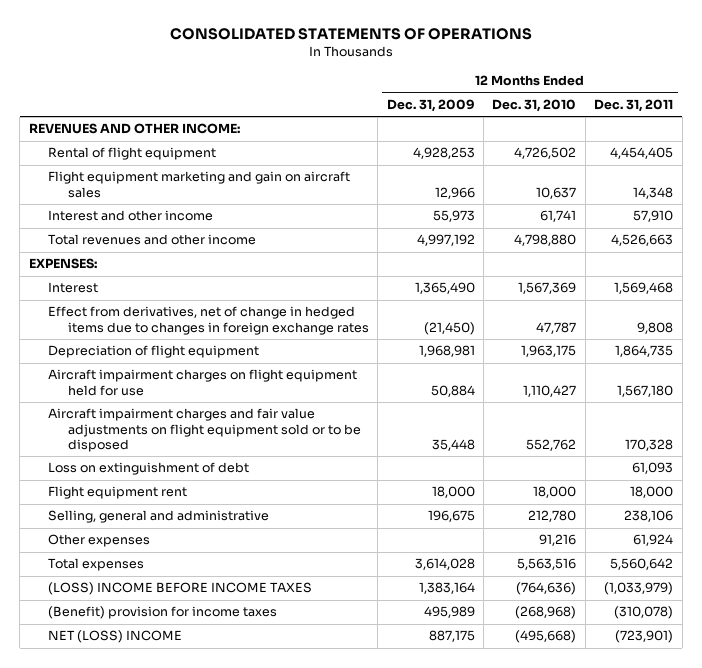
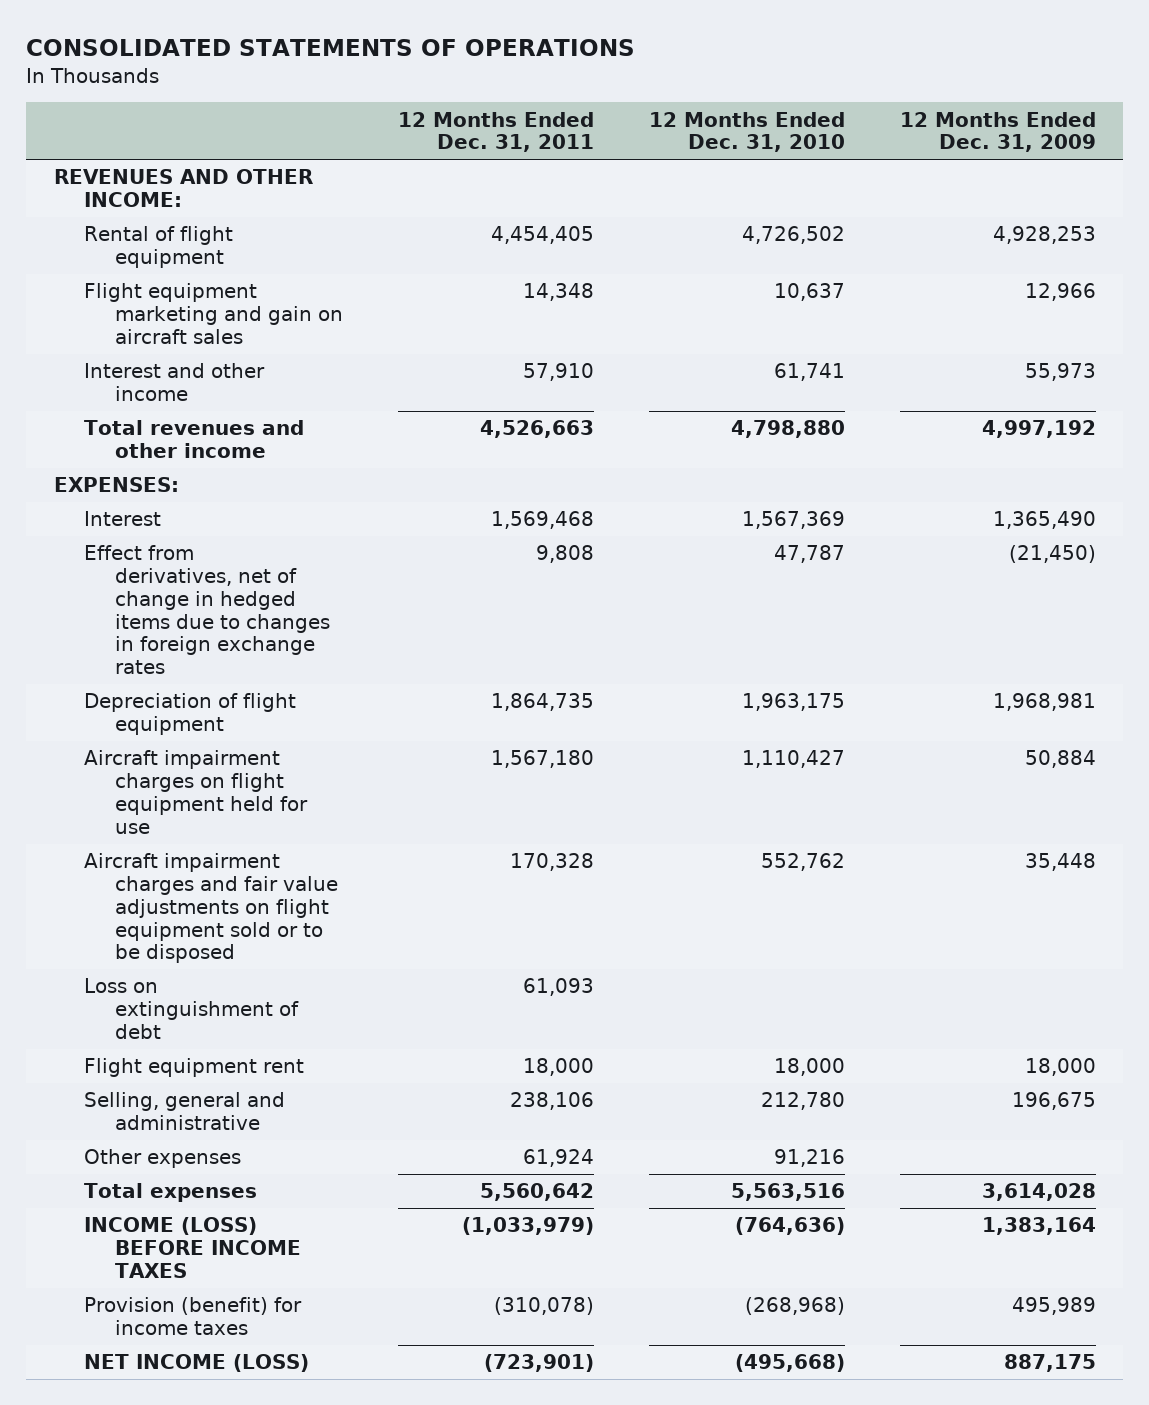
- | 12 Months Ended Dec. 31, 2009 | 12 Months Ended Dec. 31, 2010 | 12 Months Ended Dec. 31, 2011
+ | 12 Months Ended Dec. 31, 2011 | 12 Months Ended Dec. 31, 2010 | 12 Months Ended Dec. 31, 2009
- (LOSS) INCOME BEFORE INCOME TAXES | 1,383,164 | (764,636) | (1,033,979)
- (Benefit) provision for income taxes | 495,989 | (268,968) | (310,078)
- NET (LOSS) INCOME | 887,175 | (495,668) | (723,901)
+ INCOME (LOSS) BEFORE INCOME TAXES | (1,033,979) | (764,636) | 1,383,164
+ Provision (benefit) for income taxes | (310,078) | (268,968) | 495,989
+ NET INCOME (LOSS) | (723,901) | (495,668) | 887,175

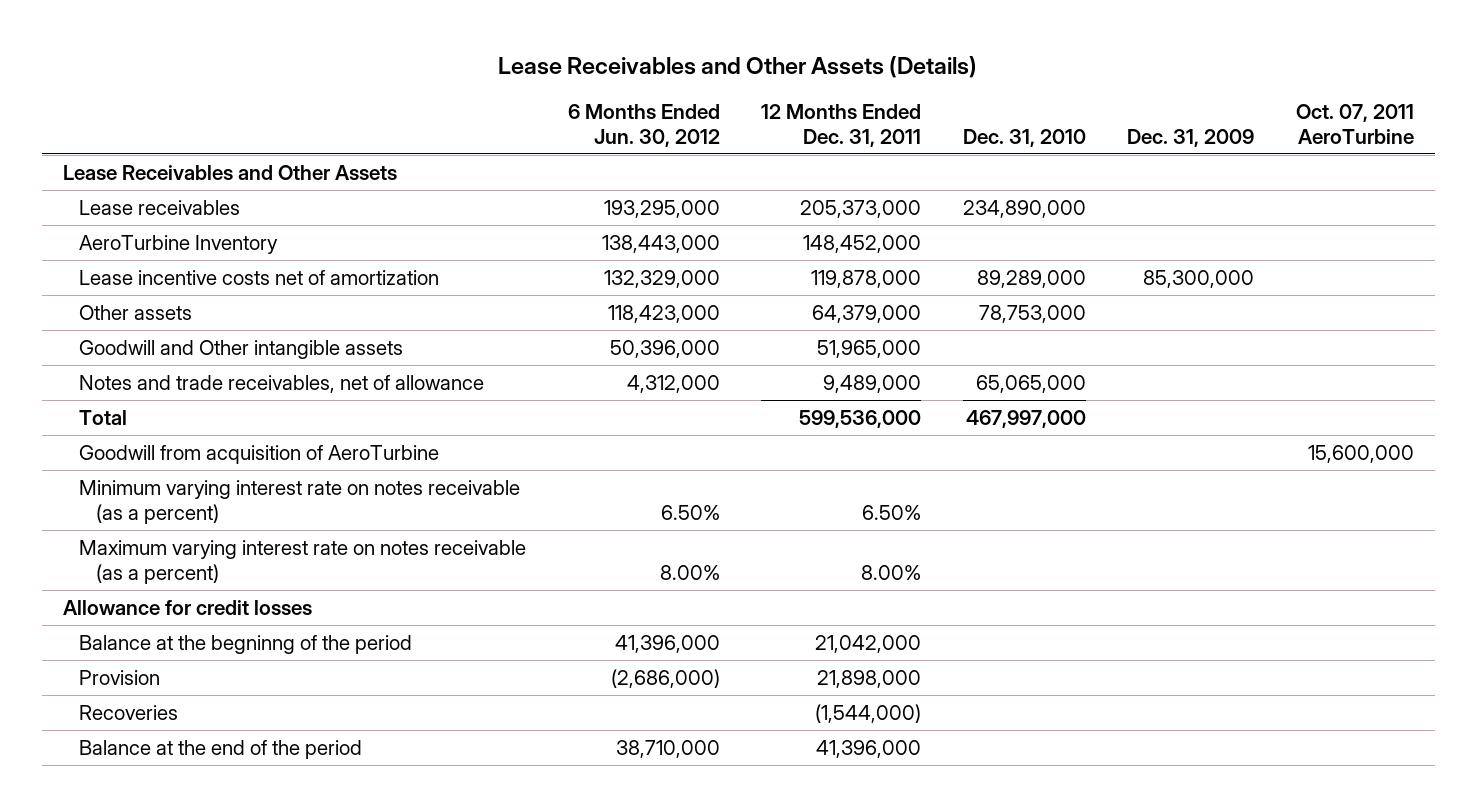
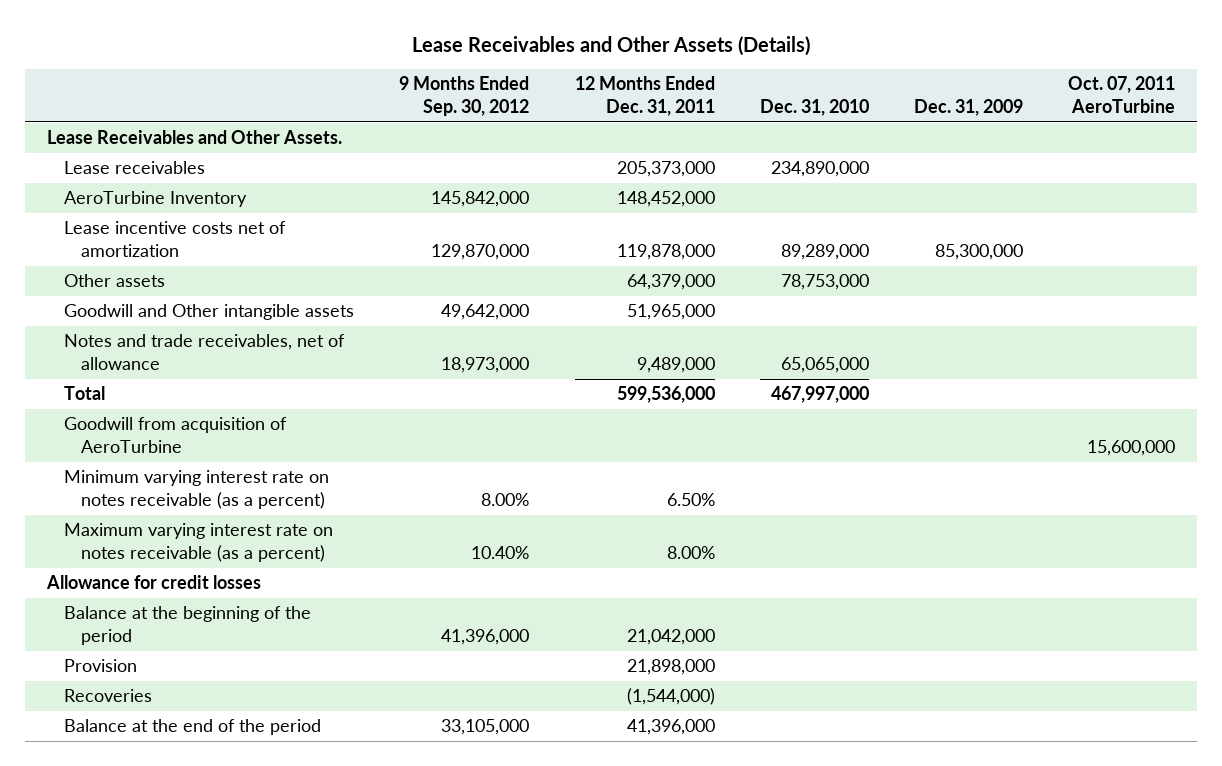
- | 6 Months Ended Jun. 30, 2012 | 12 Months Ended Dec. 31, 2011 | Dec. 31, 2010 | Dec. 31, 2009 | Oct. 07, 2011 AeroTurbine
+ | 9 Months Ended Sep. 30, 2012 | 12 Months Ended Dec. 31, 2011 | Dec. 31, 2010 | Dec. 31, 2009 | Oct. 07, 2011 AeroTurbine
- Lease Receivables and Other Assets
+ Lease Receivables and Other Assets.
- Balance at the begninng of the period | 41,396,000 | 21,042,000 | | |
+ Balance at the beginning of the period | 41,396,000 | 21,042,000 | | |

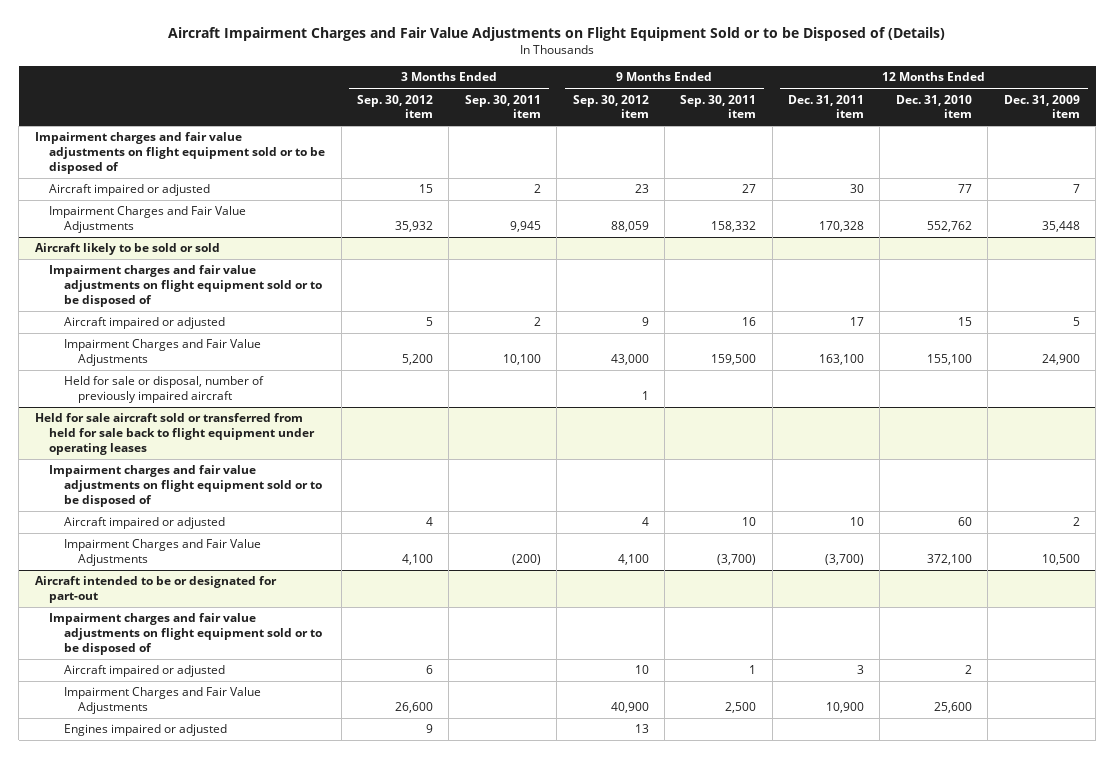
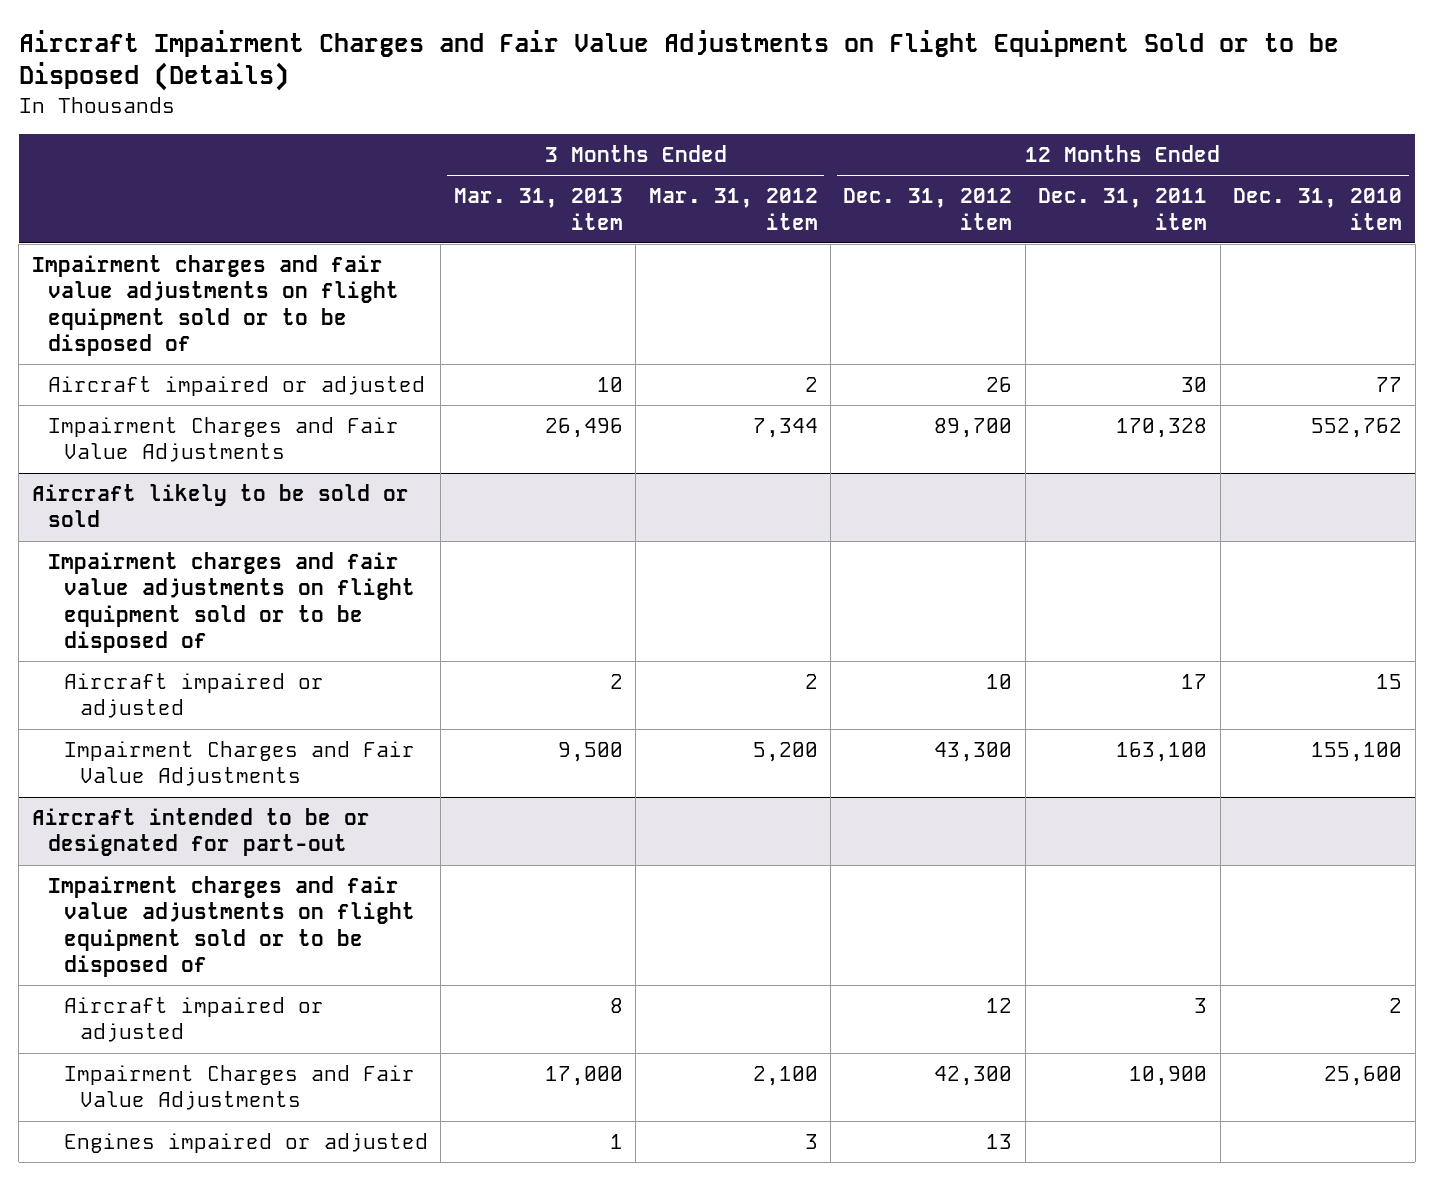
- Aircraft Impairment Charges and Fair Value Adjustments on Flight Equipment Sold or to be Disposed of (Details)
+ Aircraft Impairment Charges and Fair Value Adjustments on Flight Equipment Sold or to be Disposed (Details)
- | 3 Months Ended Sep. 30, 2012 item | 3 Months Ended Sep. 30, 2011 item | 9 Months Ended Sep. 30, 2012 item | 9 Months Ended Sep. 30, 2011 item | 12 Months Ended Dec. 31, 2011 item | 12 Months Ended Dec. 31, 2010 item | 12 Months Ended Dec. 31, 2009 item
+ | 3 Months Ended Mar. 31, 2013 item | 3 Months Ended Mar. 31, 2012 item | 12 Months Ended Dec. 31, 2012 item | 12 Months Ended Dec. 31, 2011 item | 12 Months Ended Dec. 31, 2010 item
@ Aircraft likely to be sold or sold
- Held for sale or disposal, number of previously impaired aircraft | | | 1 | | | |
- Held for sale aircraft sold or transferred from held for sale back to flight equipment under operating leases
- Impairment charges and fair value adjustments on flight equipment sold or to be disposed of
- Aircraft impaired or adjusted | 4 | | 4 | 10 | 10 | 60 | 2
- Impairment Charges and Fair Value Adjustments | 4,100 | (200) | 4,100 | (3,700) | (3,700) | 372,100 | 10,500

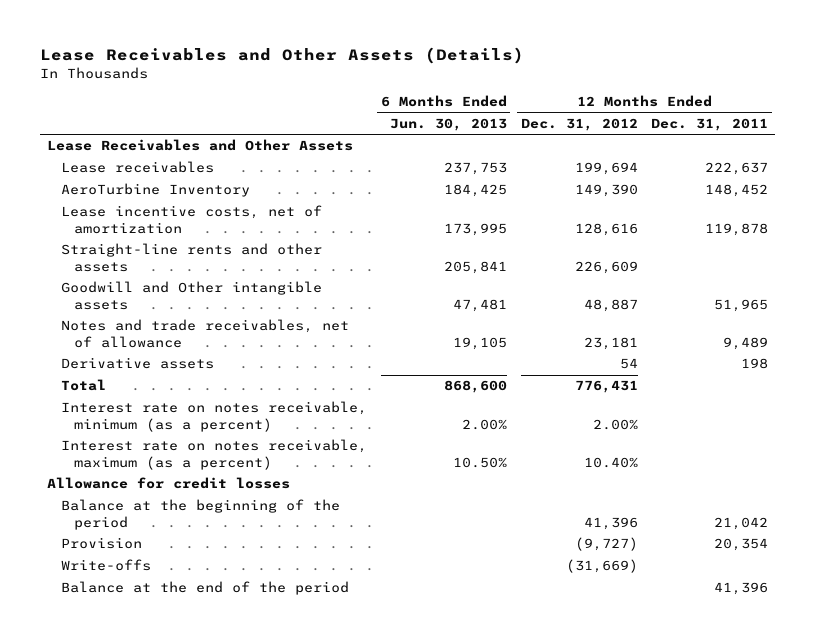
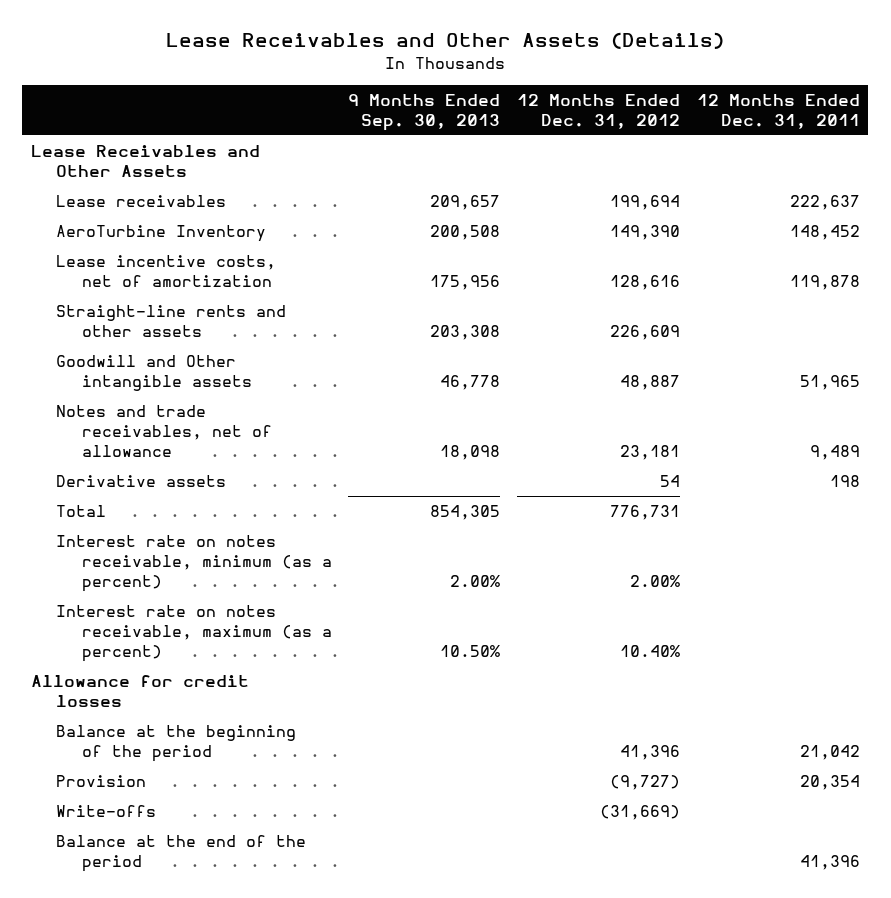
- | 6 Months Ended Jun. 30, 2013 | 12 Months Ended Dec. 31, 2012 | 12 Months Ended Dec. 31, 2011
+ | 9 Months Ended Sep. 30, 2013 | 12 Months Ended Dec. 31, 2012 | 12 Months Ended Dec. 31, 2011
- Total | 868,600 | 776,431 |
+ Total | 854,305 | 776,731 |

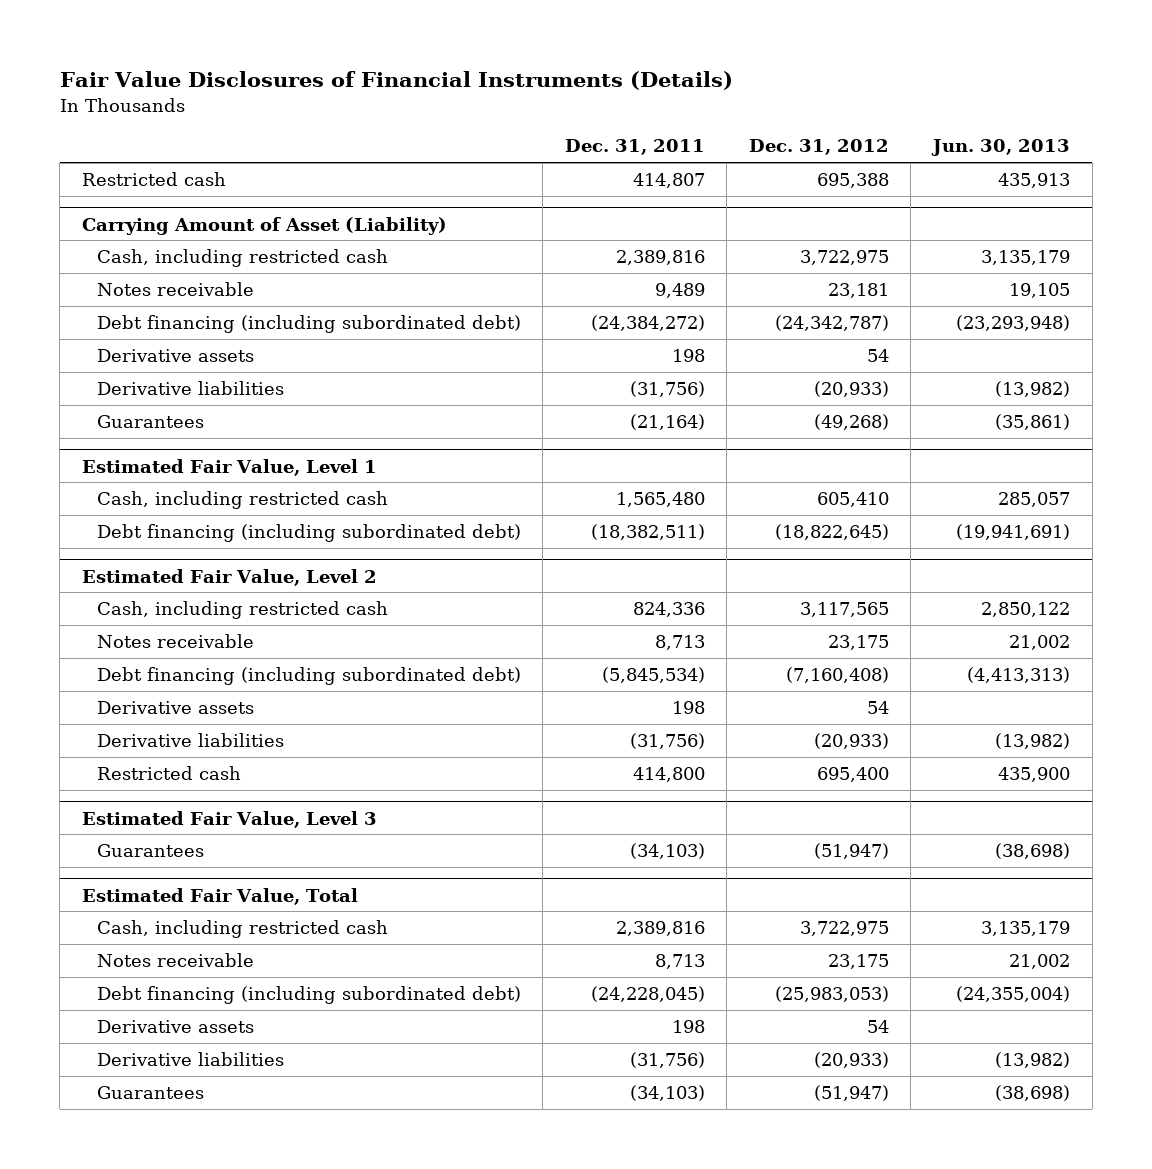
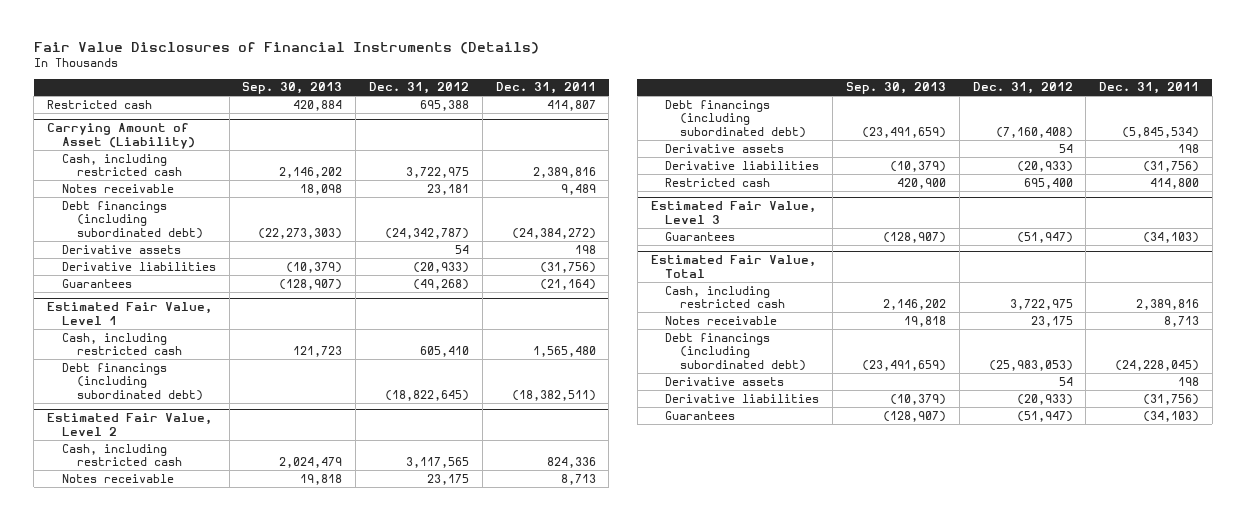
- | Dec. 31, 2011 | Dec. 31, 2012 | Jun. 30, 2013
+ | Sep. 30, 2013 | Dec. 31, 2012 | Dec. 31, 2011
@ Carrying Amount of Asset (Liability)
- Debt financing (including subordinated debt) | (24,384,272) | (24,342,787) | (23,293,948)
+ Debt financings (including subordinated debt) | (22,273,303) | (24,342,787) | (24,384,272)
@ Estimated Fair Value, Level 1
- Debt financing (including subordinated debt) | (18,382,511) | (18,822,645) | (19,941,691)
+ Debt financings (including subordinated debt) | | (18,822,645) | (18,382,511)
@ Estimated Fair Value, Level 2
- Debt financing (including subordinated debt) | (5,845,534) | (7,160,408) | (4,413,313)
+ Debt financings (including subordinated debt) | (23,491,659) | (7,160,408) | (5,845,534)
@ Estimated Fair Value, Total
- Debt financing (including subordinated debt) | (24,228,045) | (25,983,053) | (24,355,004)
+ Debt financings (including subordinated debt) | (23,491,659) | (25,983,053) | (24,228,045)

